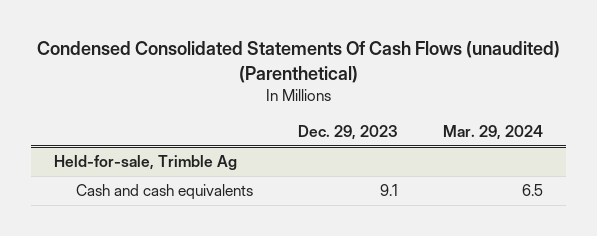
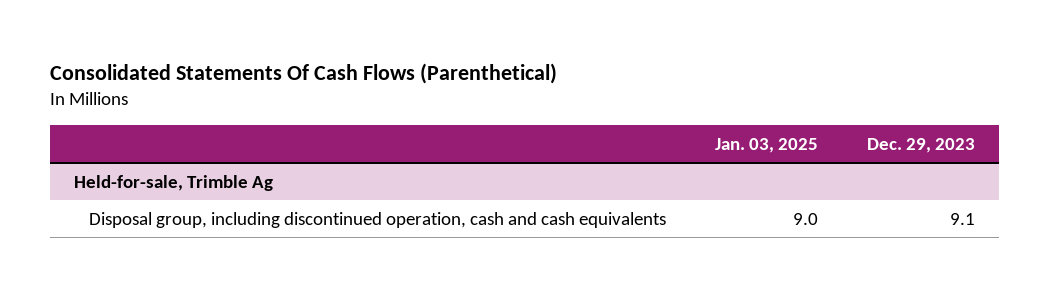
- Condensed Consolidated Statements Of Cash Flows (unaudited) (Parenthetical)
+ Consolidated Statements Of Cash Flows (Parenthetical)
- | Dec. 29, 2023 | Mar. 29, 2024
+ | Jan. 03, 2025 | Dec. 29, 2023
@ Held-for-sale, Trimble Ag
- Cash and cash equivalents | 9.1 | 6.5
+ Disposal group, including discontinued operation, cash and cash equivalents | 9.0 | 9.1

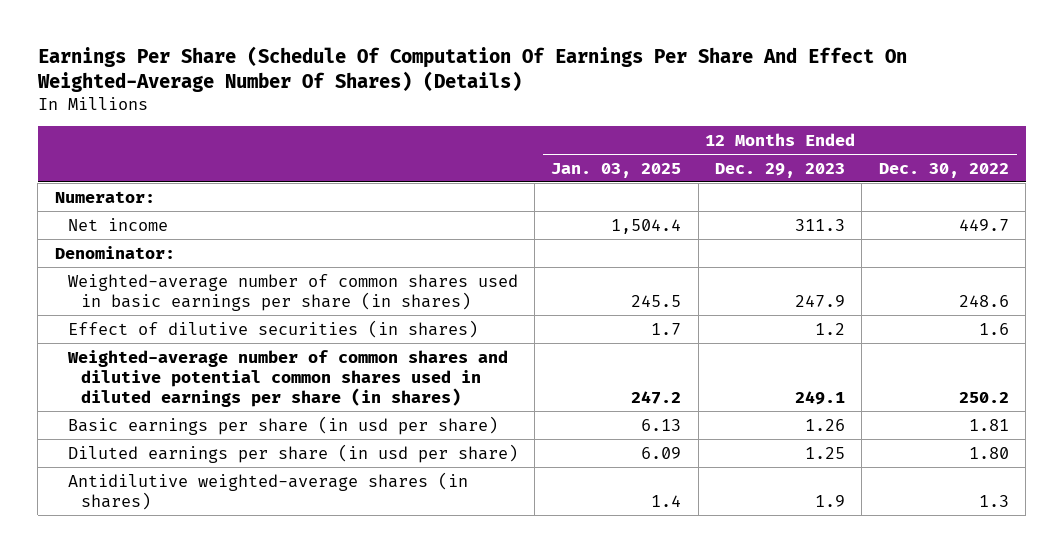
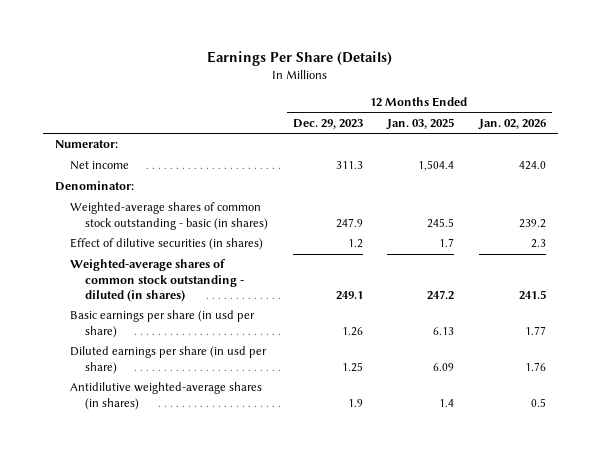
- Earnings Per Share (Schedule Of Computation Of Earnings Per Share And Effect On Weighted-Average Number Of Shares) (Details)
+ Earnings Per Share (Details)
- | 12 Months Ended Jan. 03, 2025 | 12 Months Ended Dec. 29, 2023 | 12 Months Ended Dec. 30, 2022
+ | 12 Months Ended Dec. 29, 2023 | 12 Months Ended Jan. 03, 2025 | 12 Months Ended Jan. 02, 2026
- Weighted-average number of common shares used in basic earnings per share (in shares) | 245.5 | 247.9 | 248.6
+ Weighted-average shares of common stock outstanding - basic (in shares) | 247.9 | 245.5 | 239.2
- Weighted-average number of common shares and dilutive potential common shares used in diluted earnings per share (in shares) | 247.2 | 249.1 | 250.2
+ Weighted-average shares of common stock outstanding - diluted (in shares) | 249.1 | 247.2 | 241.5

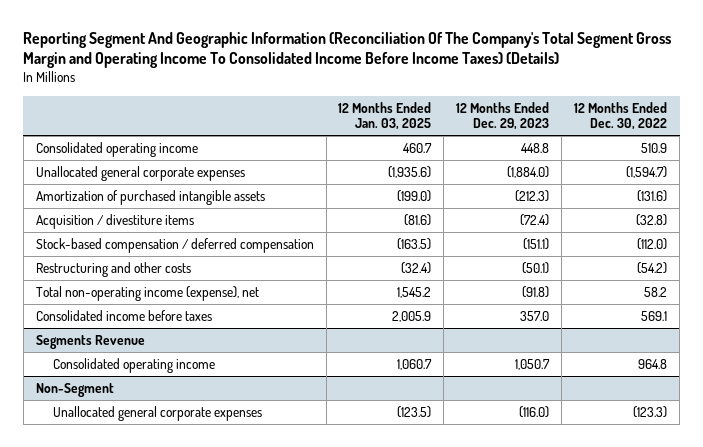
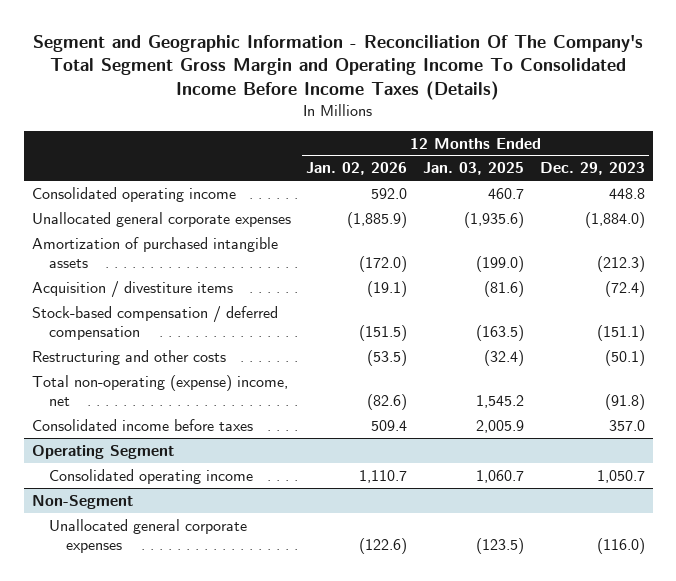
- Reporting Segment And Geographic Information (Reconciliation Of The Company's Total Segment Gross Margin and Operating Income To Consolidated Income Before Income Taxes) (Details)
+ Segment and Geographic Information - Reconciliation Of The Company's Total Segment Gross Margin and Operating Income To Consolidated Income Before Income Taxes (Details)
- | 12 Months Ended Jan. 03, 2025 | 12 Months Ended Dec. 29, 2023 | 12 Months Ended Dec. 30, 2022
+ | 12 Months Ended Jan. 02, 2026 | 12 Months Ended Jan. 03, 2025 | 12 Months Ended Dec. 29, 2023
- Total non-operating income (expense), net | 1,545.2 | (91.8) | 58.2
+ Total non-operating (expense) income, net | (82.6) | 1,545.2 | (91.8)
- Segments Revenue
+ Operating Segment

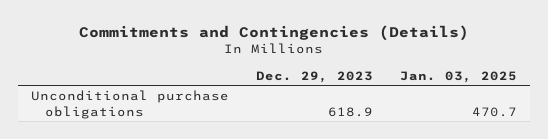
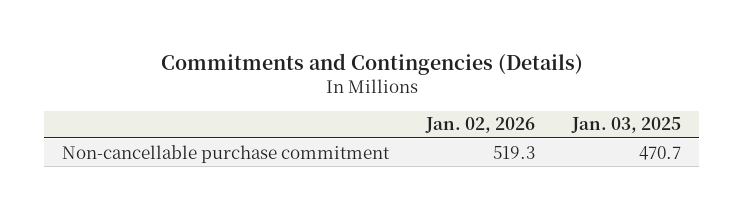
- | Dec. 29, 2023 | Jan. 03, 2025
+ | Jan. 02, 2026 | Jan. 03, 2025
- Unconditional purchase obligations | 618.9 | 470.7
+ Non-cancellable purchase commitment | 519.3 | 470.7

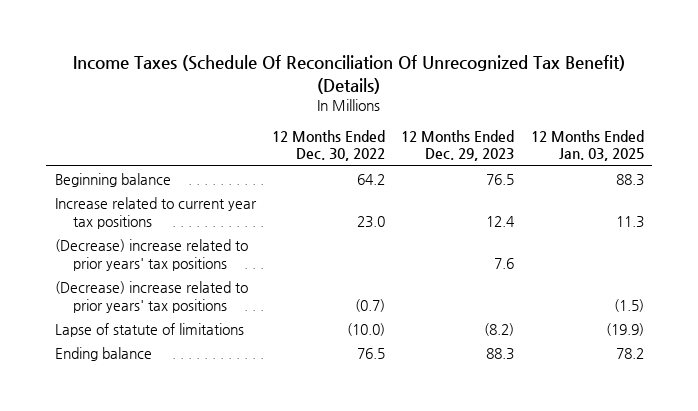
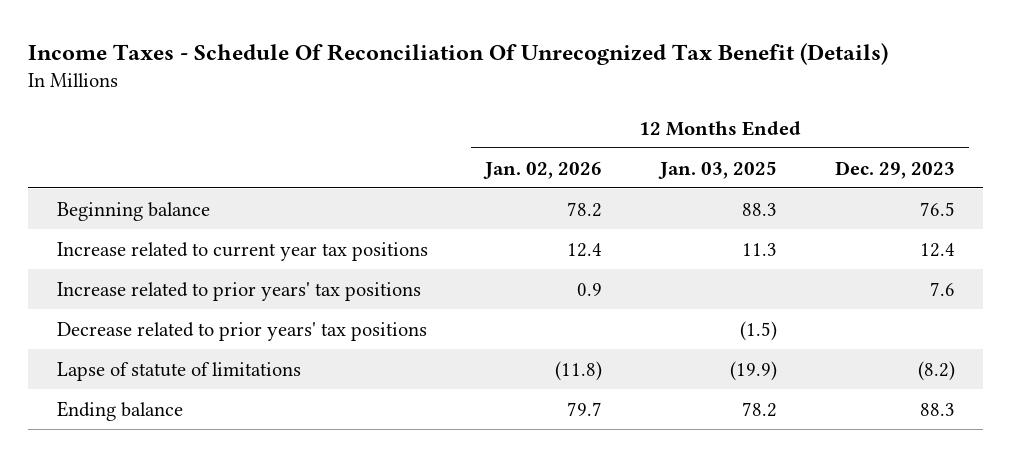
- Income Taxes (Schedule Of Reconciliation Of Unrecognized Tax Benefit) (Details)
+ Income Taxes - Schedule Of Reconciliation Of Unrecognized Tax Benefit (Details)
- | 12 Months Ended Dec. 30, 2022 | 12 Months Ended Dec. 29, 2023 | 12 Months Ended Jan. 03, 2025
+ | 12 Months Ended Jan. 02, 2026 | 12 Months Ended Jan. 03, 2025 | 12 Months Ended Dec. 29, 2023
- (Decrease) increase related to prior years' tax positions | | 7.6 |
- (Decrease) increase related to prior years' tax positions | (0.7) | | (1.5)
+ Increase related to prior years' tax positions | 0.9 | | 7.6
+ Decrease related to prior years' tax positions | | (1.5) |

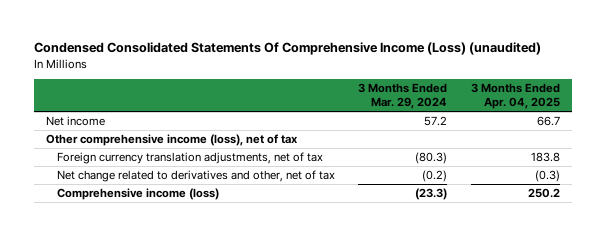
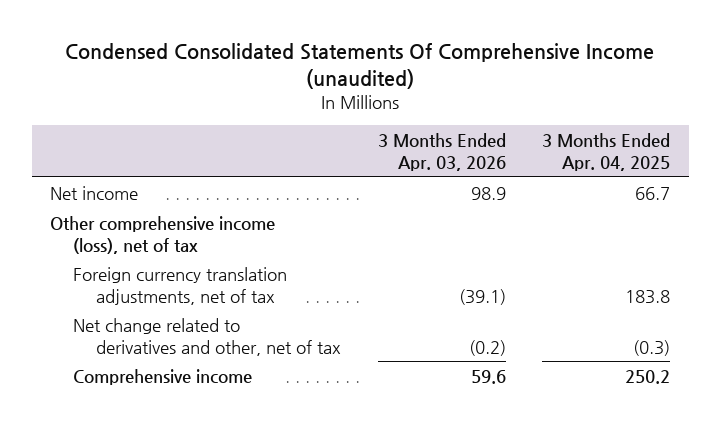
- Condensed Consolidated Statements Of Comprehensive Income (Loss) (unaudited)
+ Condensed Consolidated Statements Of Comprehensive Income (unaudited)
- | 3 Months Ended Mar. 29, 2024 | 3 Months Ended Apr. 04, 2025
+ | 3 Months Ended Apr. 03, 2026 | 3 Months Ended Apr. 04, 2025
- Comprehensive income (loss) | (23.3) | 250.2
+ Comprehensive income | 59.6 | 250.2

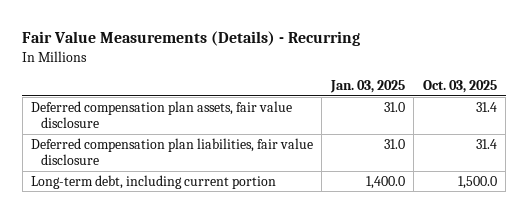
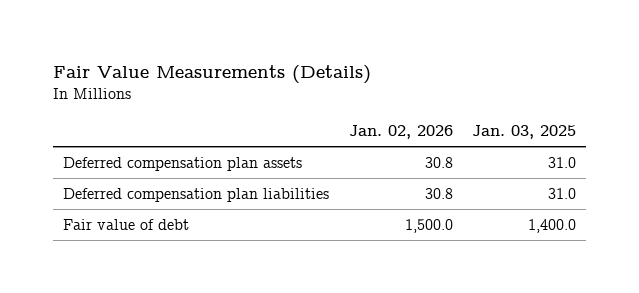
- Fair Value Measurements (Details) - Recurring
+ Fair Value Measurements (Details)
- | Jan. 03, 2025 | Oct. 03, 2025
+ | Jan. 02, 2026 | Jan. 03, 2025
- Deferred compensation plan assets, fair value disclosure | 31.0 | 31.4
- Deferred compensation plan liabilities, fair value disclosure | 31.0 | 31.4
- Long-term debt, including current portion | 1,400.0 | 1,500.0
+ Deferred compensation plan assets | 30.8 | 31.0
+ Deferred compensation plan liabilities | 30.8 | 31.0
+ Fair value of debt | 1,500.0 | 1,400.0

